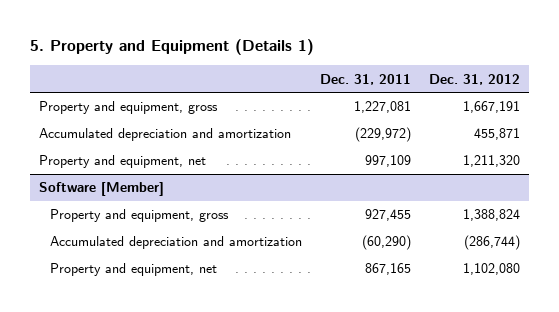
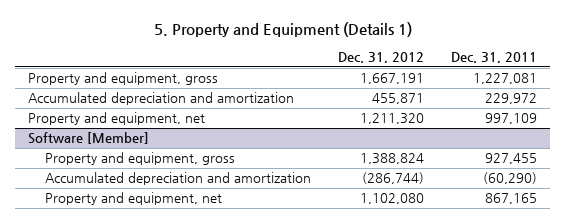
- | Dec. 31, 2011 | Dec. 31, 2012
+ | Dec. 31, 2012 | Dec. 31, 2011
- Accumulated depreciation and amortization | (229,972) | 455,871
+ Accumulated depreciation and amortization | 455,871 | 229,972

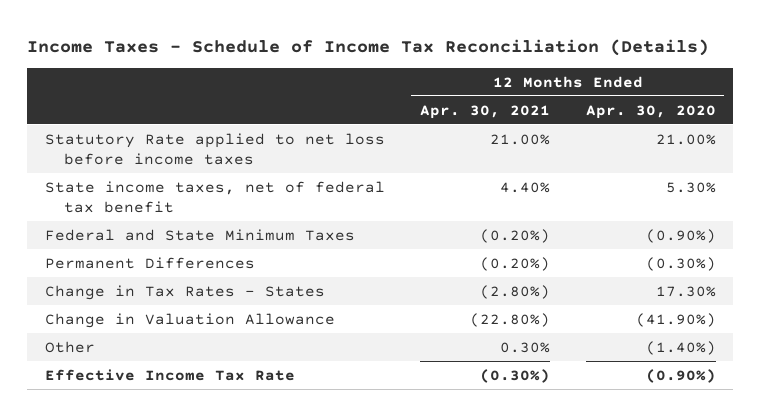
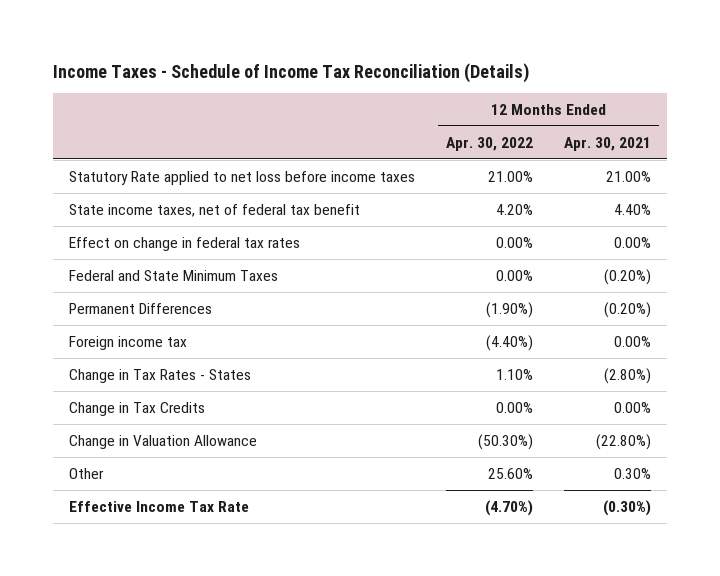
- | 12 Months Ended Apr. 30, 2021 | 12 Months Ended Apr. 30, 2020
+ | 12 Months Ended Apr. 30, 2022 | 12 Months Ended Apr. 30, 2021
+ Effect on change in federal tax rates | 0.00% | 0.00%
+ Foreign income tax | (4.40%) | 0.00%
+ Change in Tax Credits | 0.00% | 0.00%

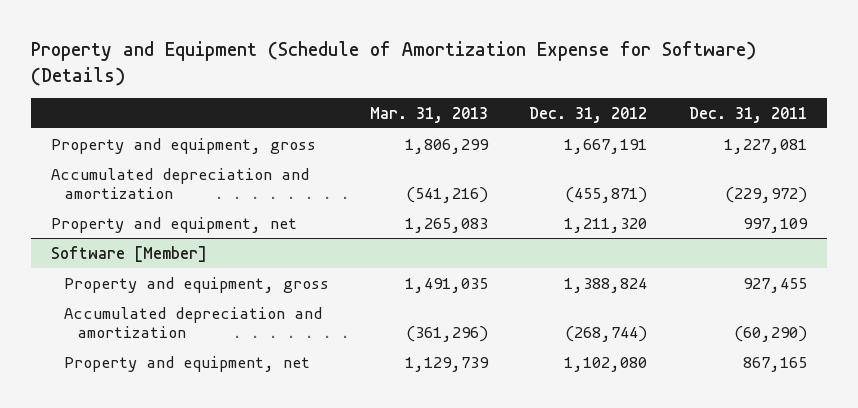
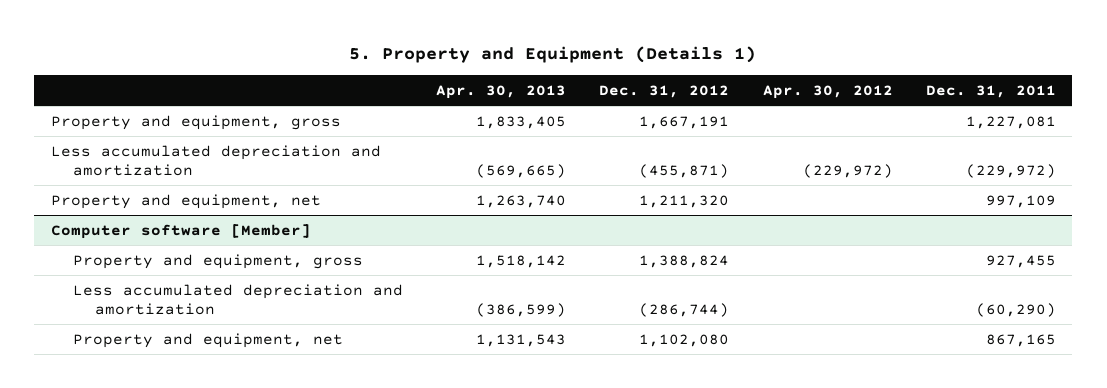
- Property and Equipment (Schedule of Amortization Expense for Software) (Details)
+ 5. Property and Equipment (Details 1)
- | Mar. 31, 2013 | Dec. 31, 2012 | Dec. 31, 2011
+ | Apr. 30, 2013 | Dec. 31, 2012 | Apr. 30, 2012 | Dec. 31, 2011
- Accumulated depreciation and amortization | (541,216) | (455,871) | (229,972)
+ Less accumulated depreciation and amortization | (569,665) | (455,871) | (229,972) | (229,972)
- Software [Member]
+ Computer software [Member]
- Accumulated depreciation and amortization | (361,296) | (268,744) | (60,290)
+ Less accumulated depreciation and amortization | (386,599) | (286,744) | | (60,290)

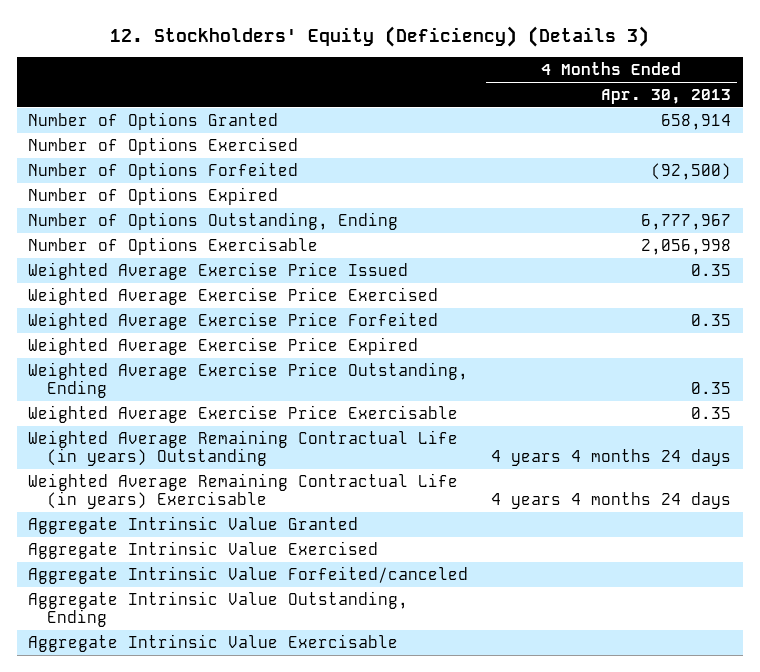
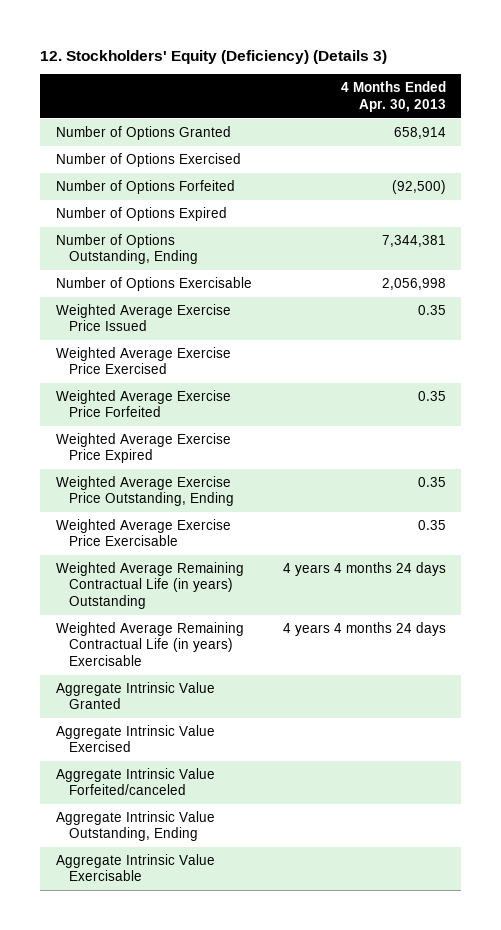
- Number of Options Outstanding, Ending | 6,777,967
+ Number of Options Outstanding, Ending | 7,344,381

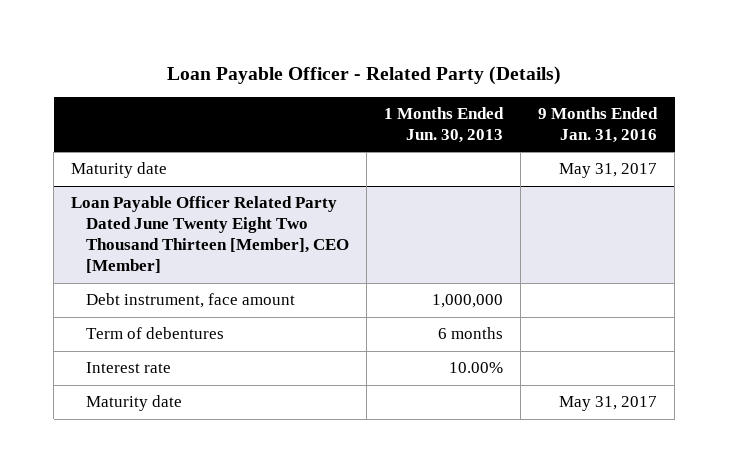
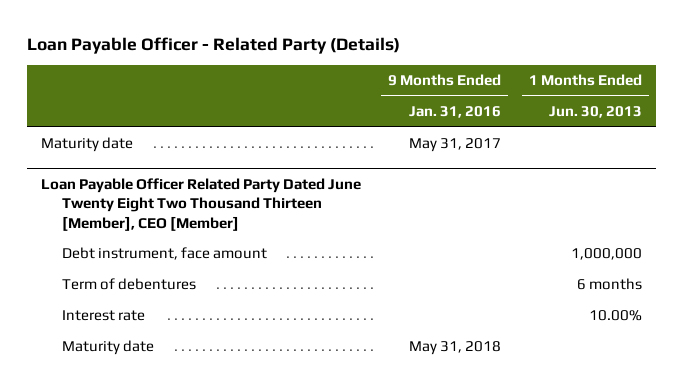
- | 1 Months Ended Jun. 30, 2013 | 9 Months Ended Jan. 31, 2016
+ | 9 Months Ended Jan. 31, 2016 | 1 Months Ended Jun. 30, 2013
@ Loan Payable Officer Related Party Dated June Twenty Eight Two Thousand Thirteen [Member], CEO [Member]
- Maturity date | | May 31, 2017
+ Maturity date | May 31, 2018 |

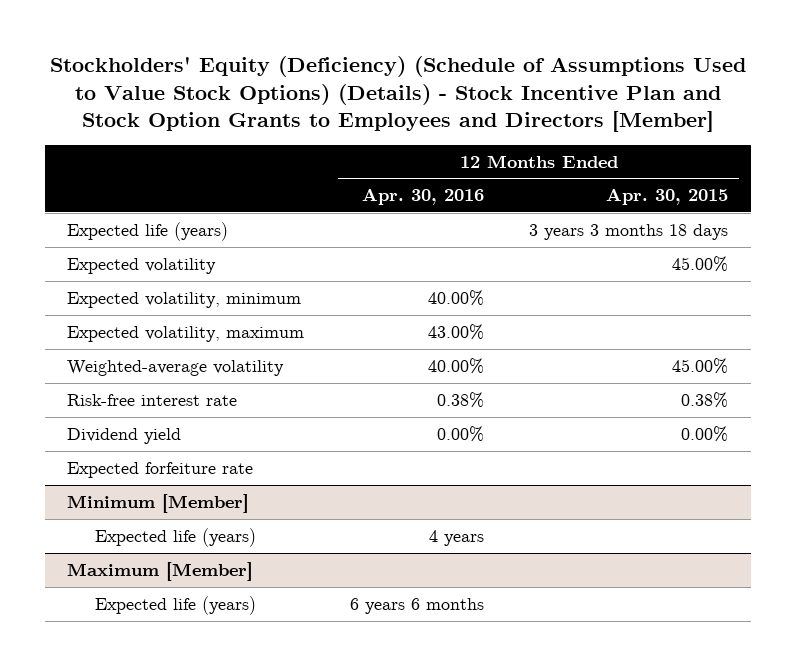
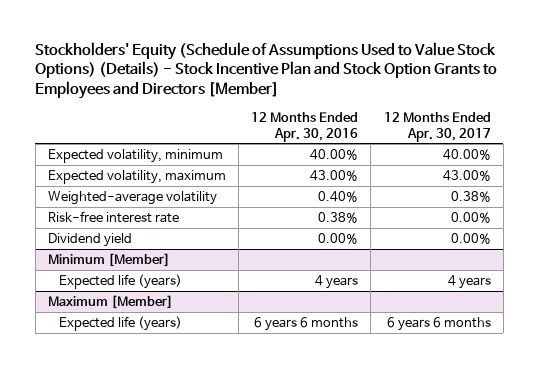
- Stockholders' Equity (Deficiency) (Schedule of Assumptions Used to Value Stock Options) (Details) - Stock Incentive Plan and Stock Option Grants to Employees and Directors [Member]
+ Stockholders' Equity (Schedule of Assumptions Used to Value Stock Options) (Details) - Stock Incentive Plan and Stock Option Grants to Employees and Directors [Member]
- | 12 Months Ended Apr. 30, 2016 | 12 Months Ended Apr. 30, 2015
+ | 12 Months Ended Apr. 30, 2016 | 12 Months Ended Apr. 30, 2017
- Expected life (years) | | 3 years 3 months 18 days
- Expected volatility | | 45.00%
- Weighted-average volatility | 40.00% | 45.00%
+ Weighted-average volatility | 0.40% | 0.38%
- Expected forfeiture rate

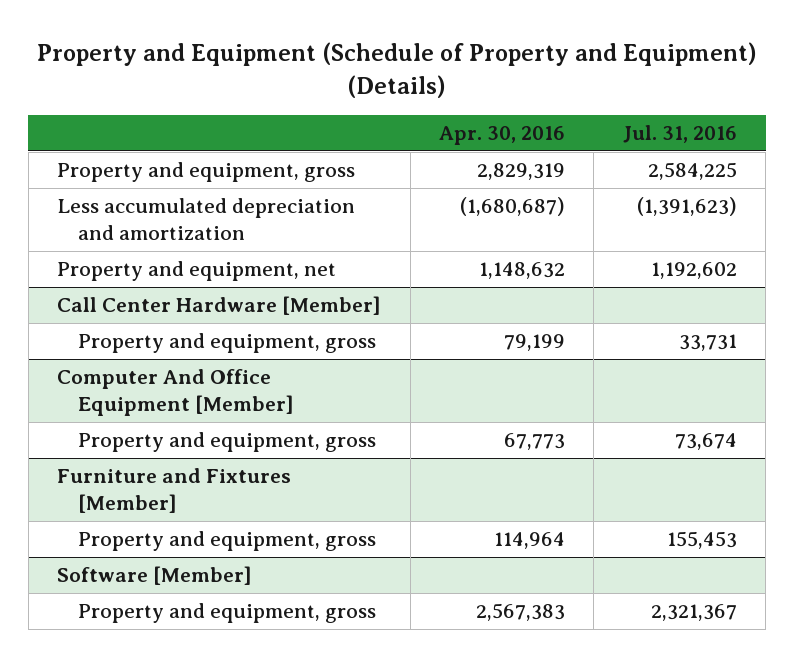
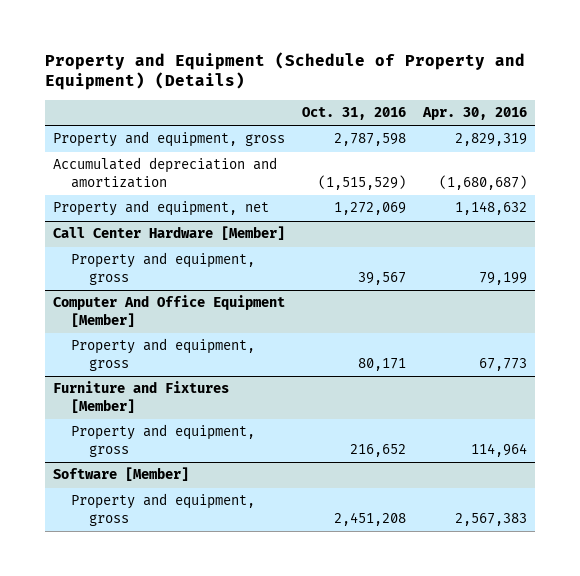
- | Apr. 30, 2016 | Jul. 31, 2016
+ | Oct. 31, 2016 | Apr. 30, 2016
- Less accumulated depreciation and amortization | (1,680,687) | (1,391,623)
+ Accumulated depreciation and amortization | (1,515,529) | (1,680,687)

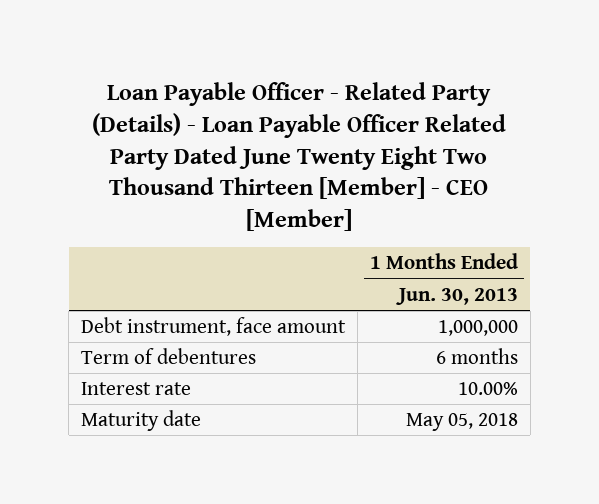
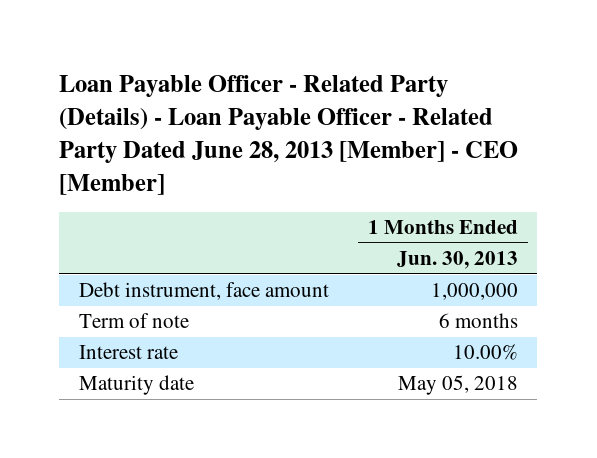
- Loan Payable Officer - Related Party (Details) - Loan Payable Officer Related Party Dated June Twenty Eight Two Thousand Thirteen [Member] - CEO [Member]
+ Loan Payable Officer - Related Party (Details) - Loan Payable Officer - Related Party Dated June 28, 2013 [Member] - CEO [Member]
- Term of debentures | 6 months
+ Term of note | 6 months

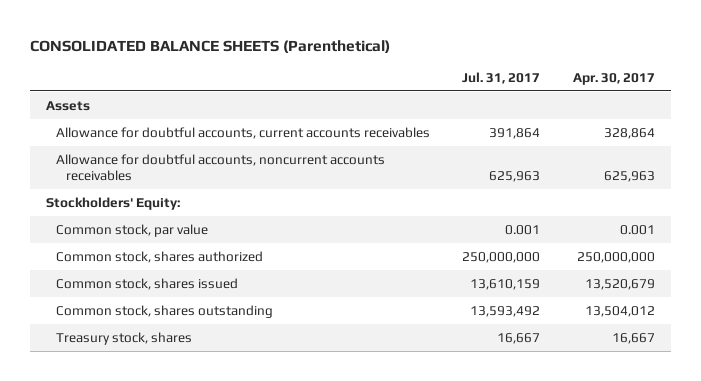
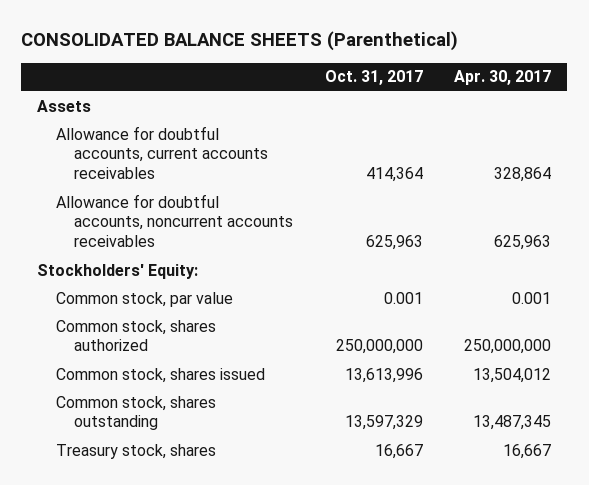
- | Jul. 31, 2017 | Apr. 30, 2017
+ | Oct. 31, 2017 | Apr. 30, 2017
- Common stock, shares issued | 13,610,159 | 13,520,679
- Common stock, shares outstanding | 13,593,492 | 13,504,012
+ Common stock, shares issued | 13,613,996 | 13,504,012
+ Common stock, shares outstanding | 13,597,329 | 13,487,345

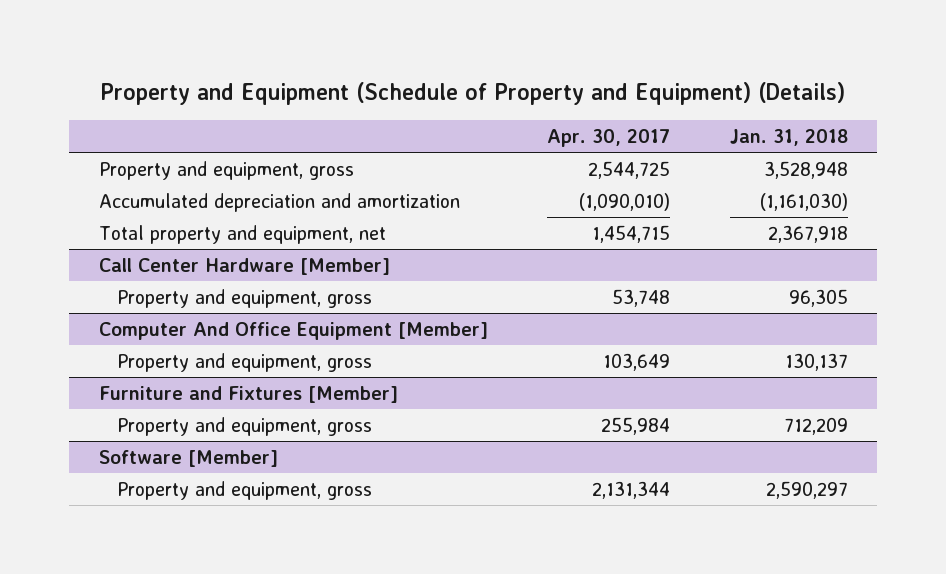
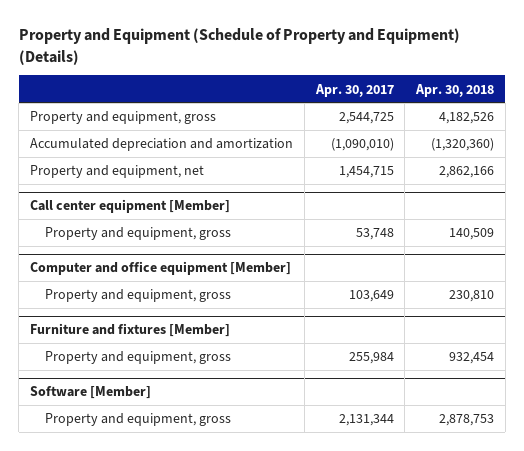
- | Apr. 30, 2017 | Jan. 31, 2018
+ | Apr. 30, 2017 | Apr. 30, 2018
- Total property and equipment, net | 1,454,715 | 2,367,918
- Call Center Hardware [Member]
+ Property and equipment, net | 1,454,715 | 2,862,166
+ Call center equipment [Member]
- Computer And Office Equipment [Member]
+ Computer and office equipment [Member]
- Furniture and Fixtures [Member]
+ Furniture and fixtures [Member]

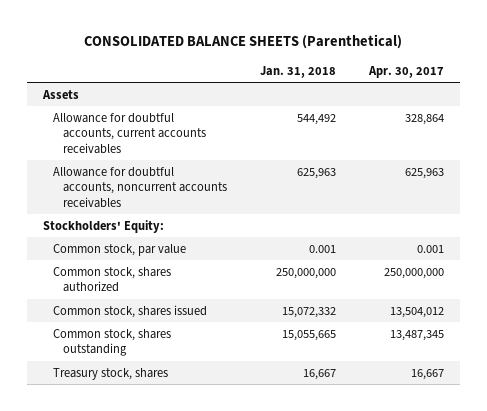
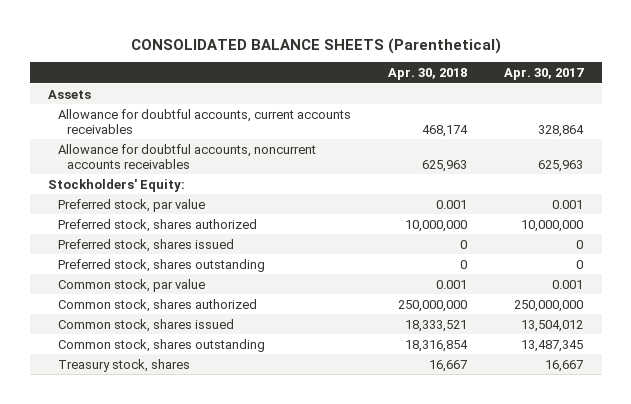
- | Jan. 31, 2018 | Apr. 30, 2017
+ | Apr. 30, 2018 | Apr. 30, 2017
+ Preferred stock, par value | 0.001 | 0.001
+ Preferred stock, shares authorized | 10,000,000 | 10,000,000
+ Preferred stock, shares issued | 0 | 0
+ Preferred stock, shares outstanding | 0 | 0

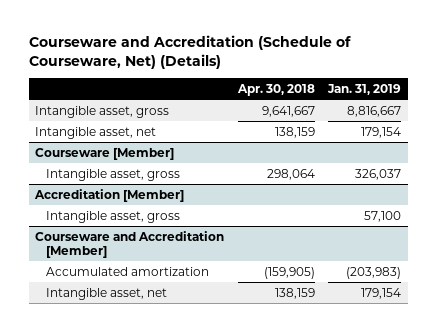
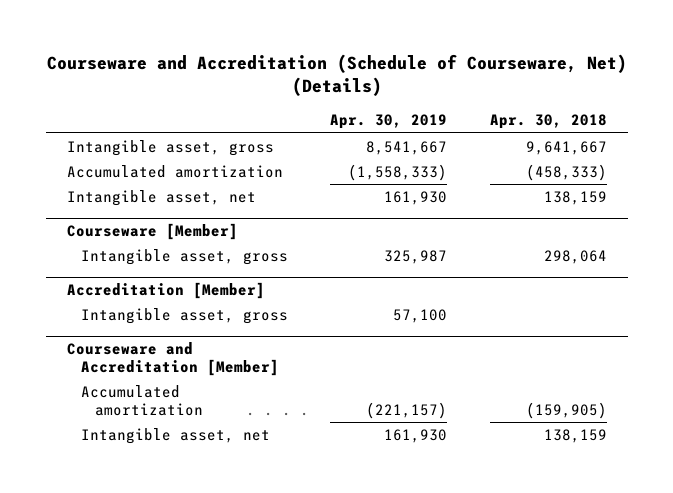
- | Apr. 30, 2018 | Jan. 31, 2019
+ | Apr. 30, 2019 | Apr. 30, 2018
+ Accumulated amortization | (1,558,333) | (458,333)

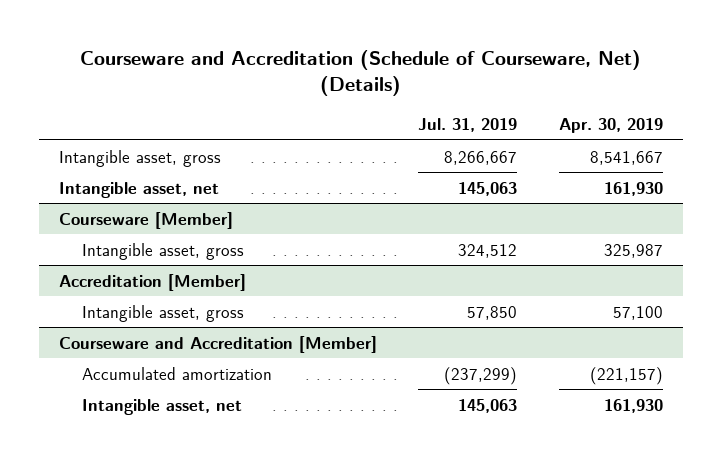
- | Apr. 30, 2019 | Apr. 30, 2018
+ | Jul. 31, 2019 | Apr. 30, 2019
- Accumulated amortization | (1,558,333) | (458,333)

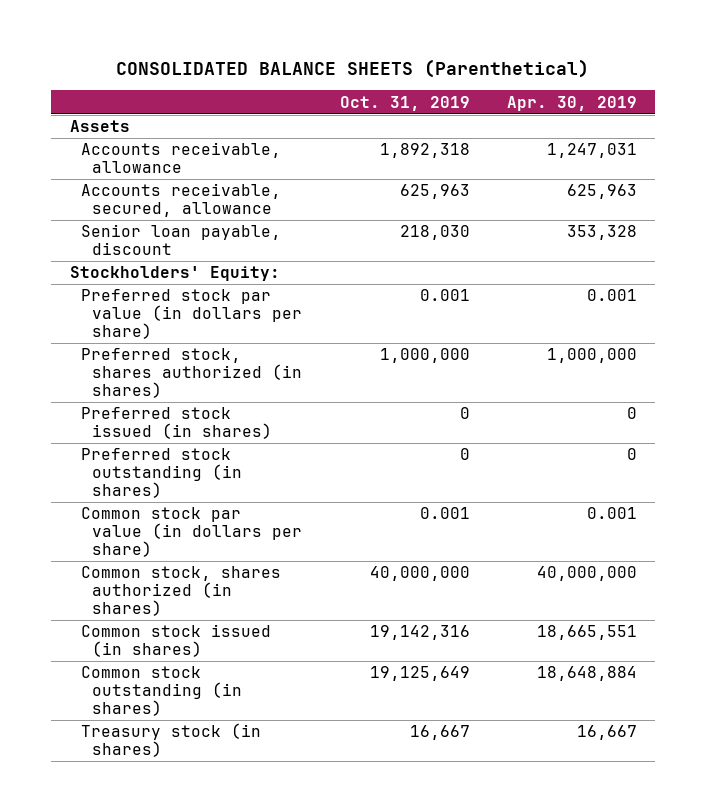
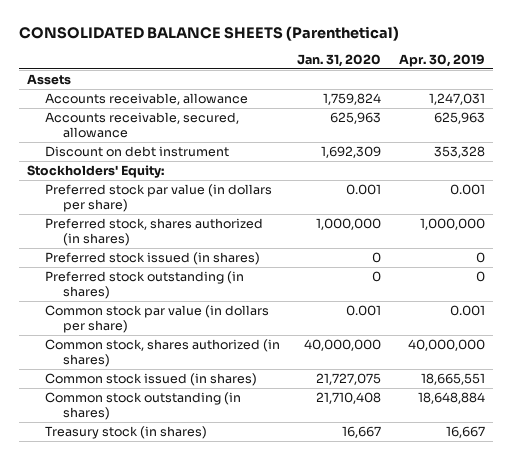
- | Oct. 31, 2019 | Apr. 30, 2019
+ | Jan. 31, 2020 | Apr. 30, 2019
- Senior loan payable, discount | 218,030 | 353,328
+ Discount on debt instrument | 1,692,309 | 353,328

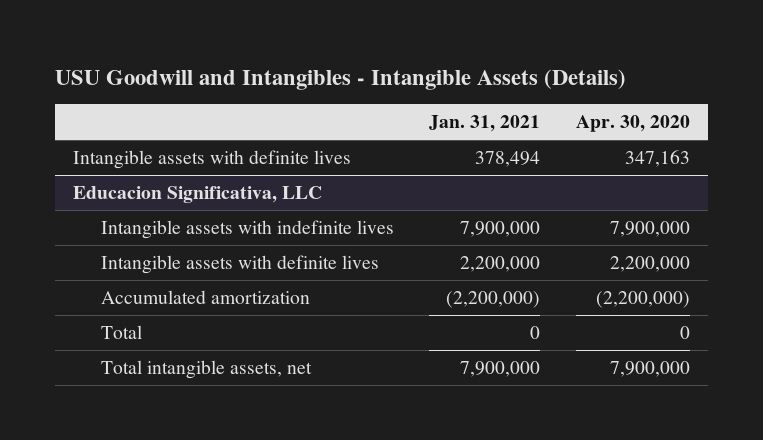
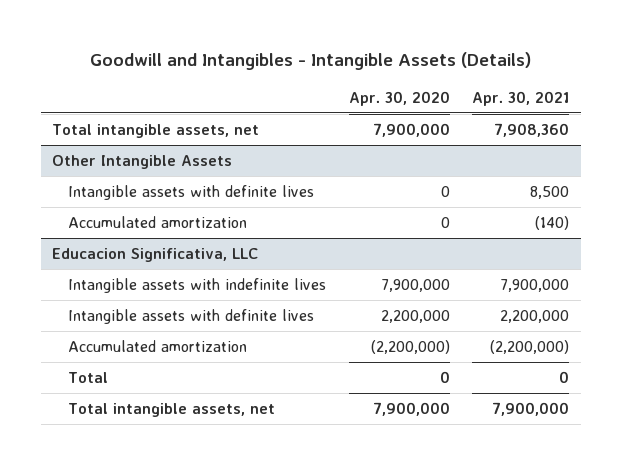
- USU Goodwill and Intangibles - Intangible Assets (Details)
+ Goodwill and Intangibles - Intangible Assets (Details)
- | Jan. 31, 2021 | Apr. 30, 2020
+ | Apr. 30, 2020 | Apr. 30, 2021
- Intangible assets with definite lives | 378,494 | 347,163
+ Total intangible assets, net | 7,900,000 | 7,908,360
+ Other Intangible Assets
+ Intangible assets with definite lives | 0 | 8,500
+ Accumulated amortization | 0 | (140)

